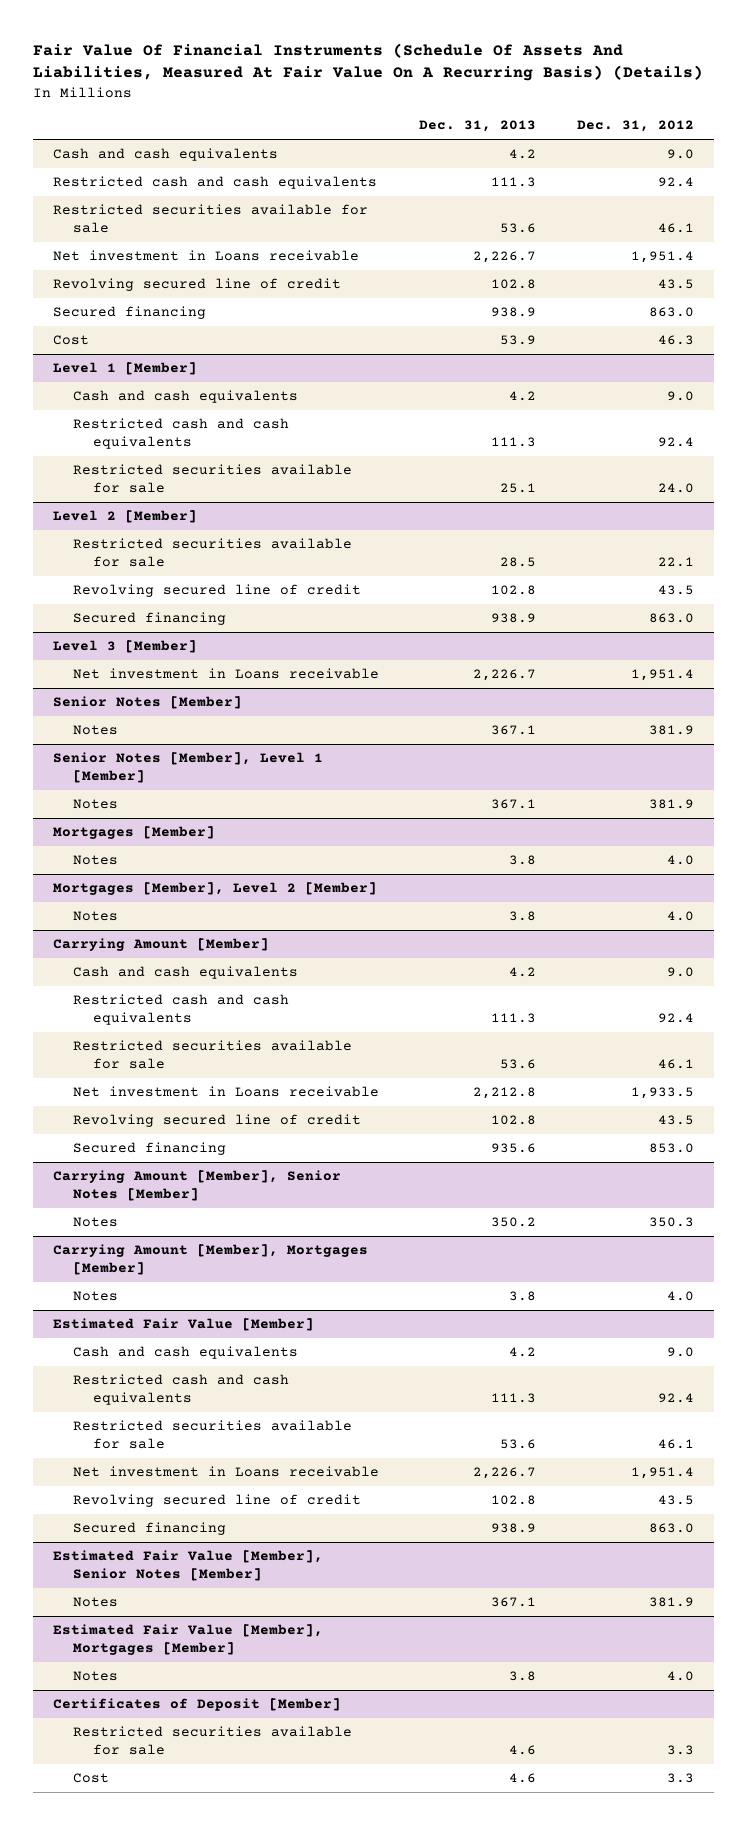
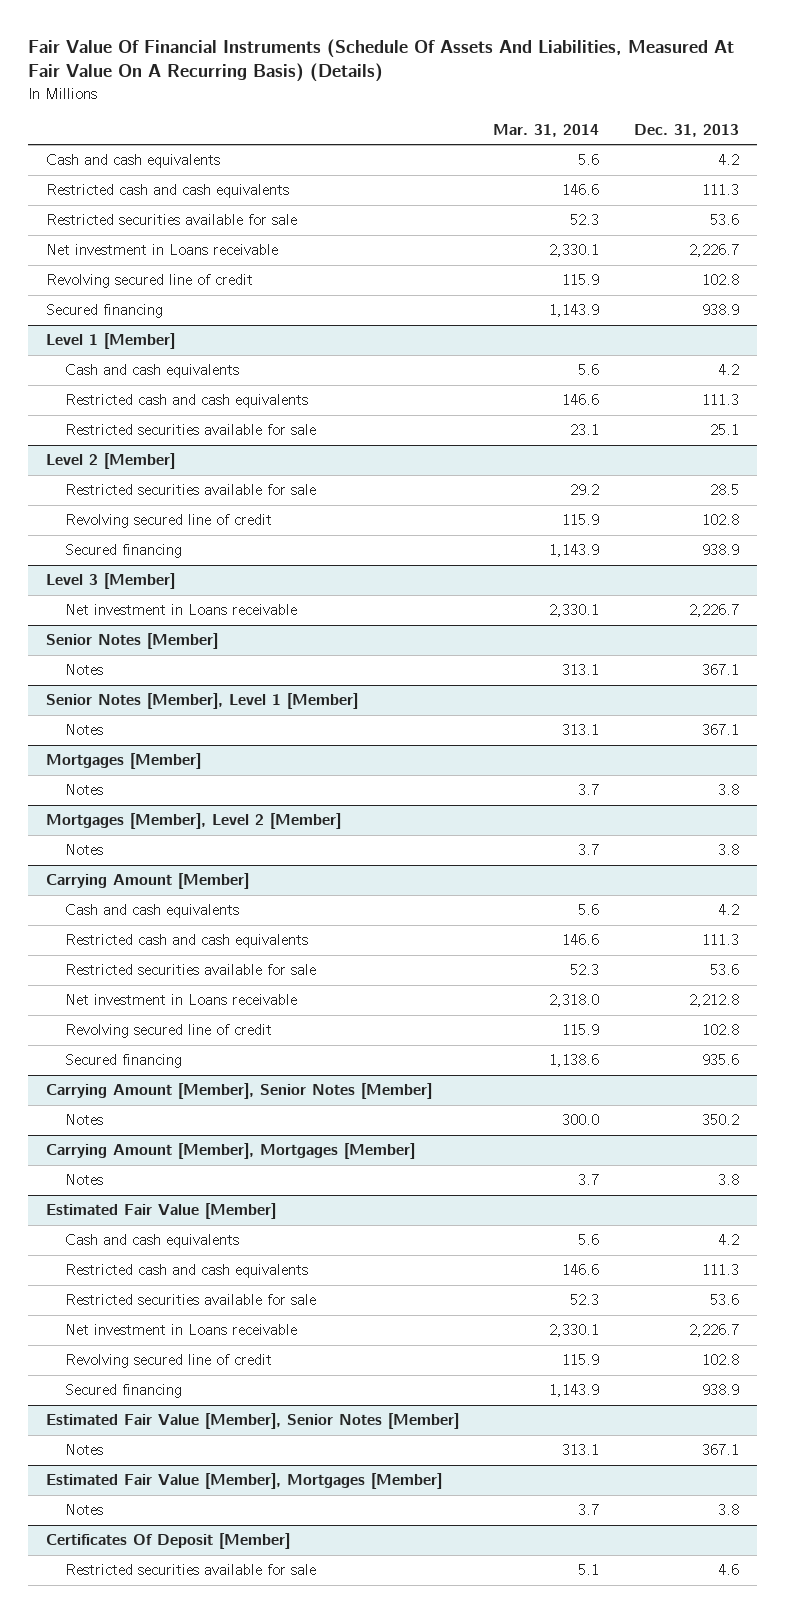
- | Dec. 31, 2013 | Dec. 31, 2012
+ | Mar. 31, 2014 | Dec. 31, 2013
- Cost | 53.9 | 46.3
- Certificates of Deposit [Member]
+ Certificates Of Deposit [Member]
- Cost | 4.6 | 3.3

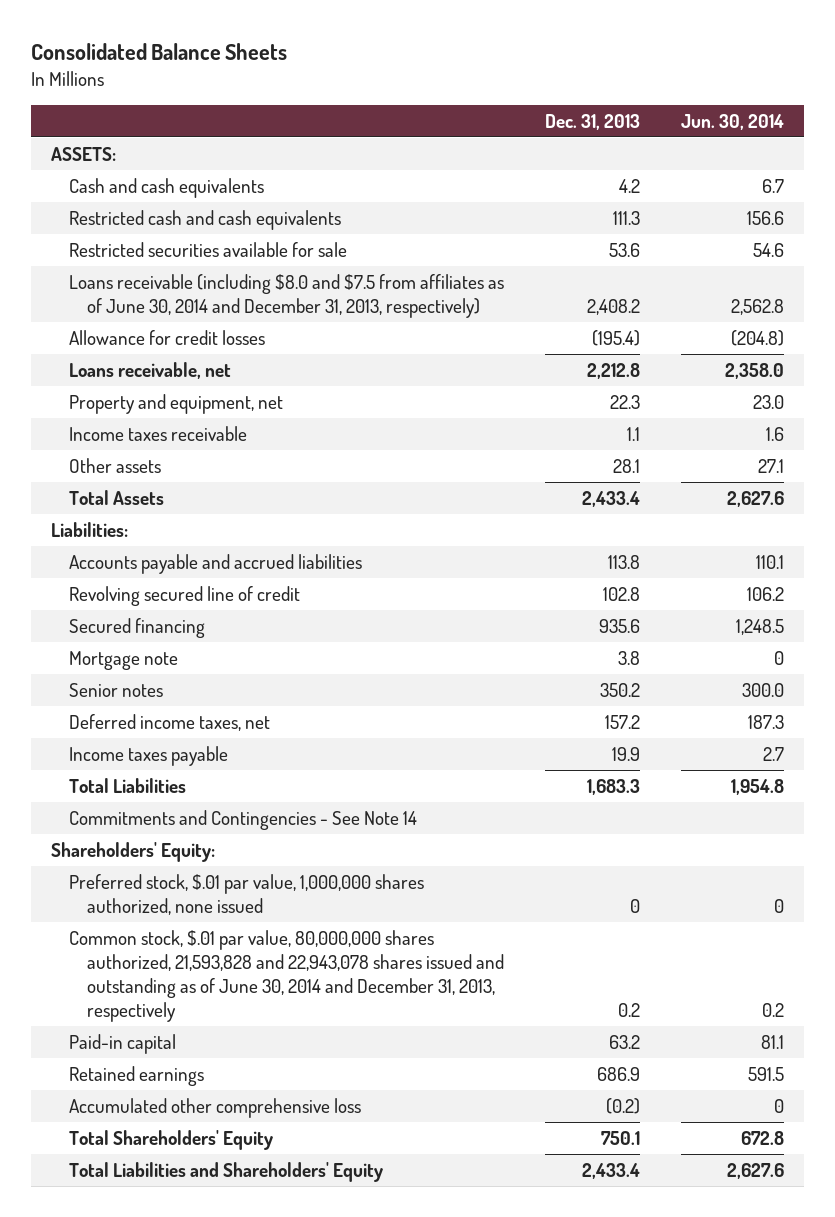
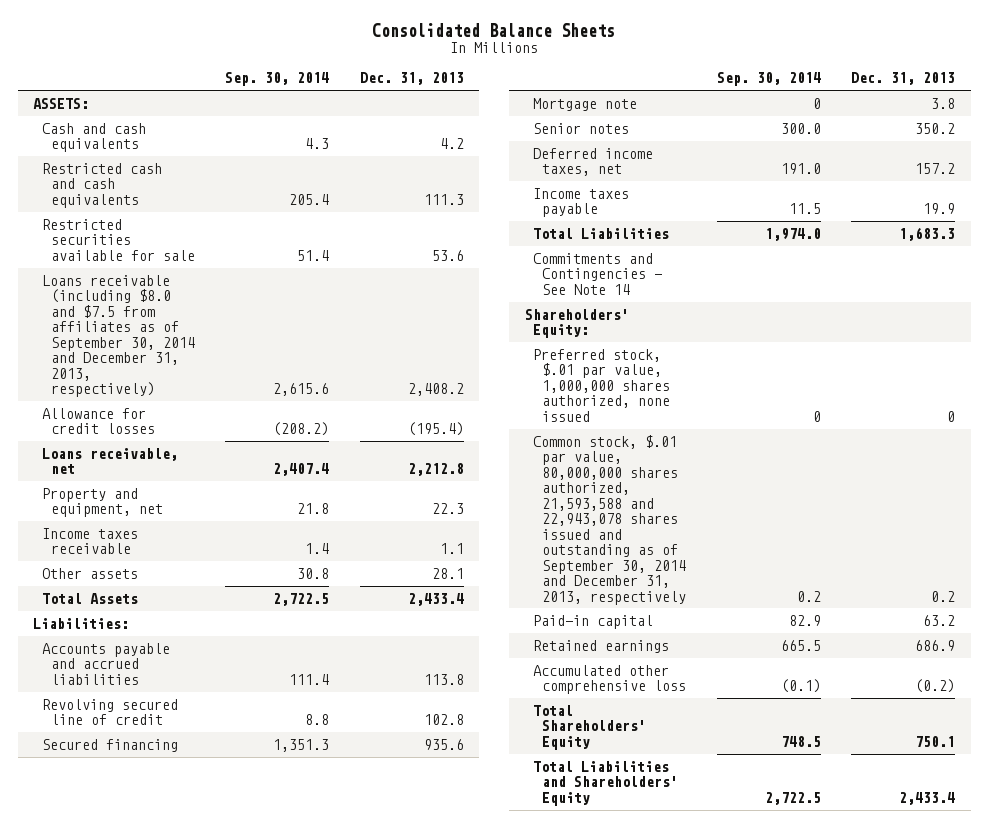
- | Dec. 31, 2013 | Jun. 30, 2014
+ | Sep. 30, 2014 | Dec. 31, 2013
- Loans receivable (including $8.0 and $7.5 from affiliates as of June 30, 2014 and December 31, 2013, respectively) | 2,408.2 | 2,562.8
+ Loans receivable (including $8.0 and $7.5 from affiliates as of September 30, 2014 and December 31, 2013, respectively) | 2,615.6 | 2,408.2
- Common stock, $.01 par value, 80,000,000 shares authorized, 21,593,828 and 22,943,078 shares issued and outstanding as of June 30, 2014 and December 31, 2013, respectively | 0.2 | 0.2
+ Common stock, $.01 par value, 80,000,000 shares authorized, 21,593,588 and 22,943,078 shares issued and outstanding as of September 30, 2014 and December 31, 2013, respectively | 0.2 | 0.2

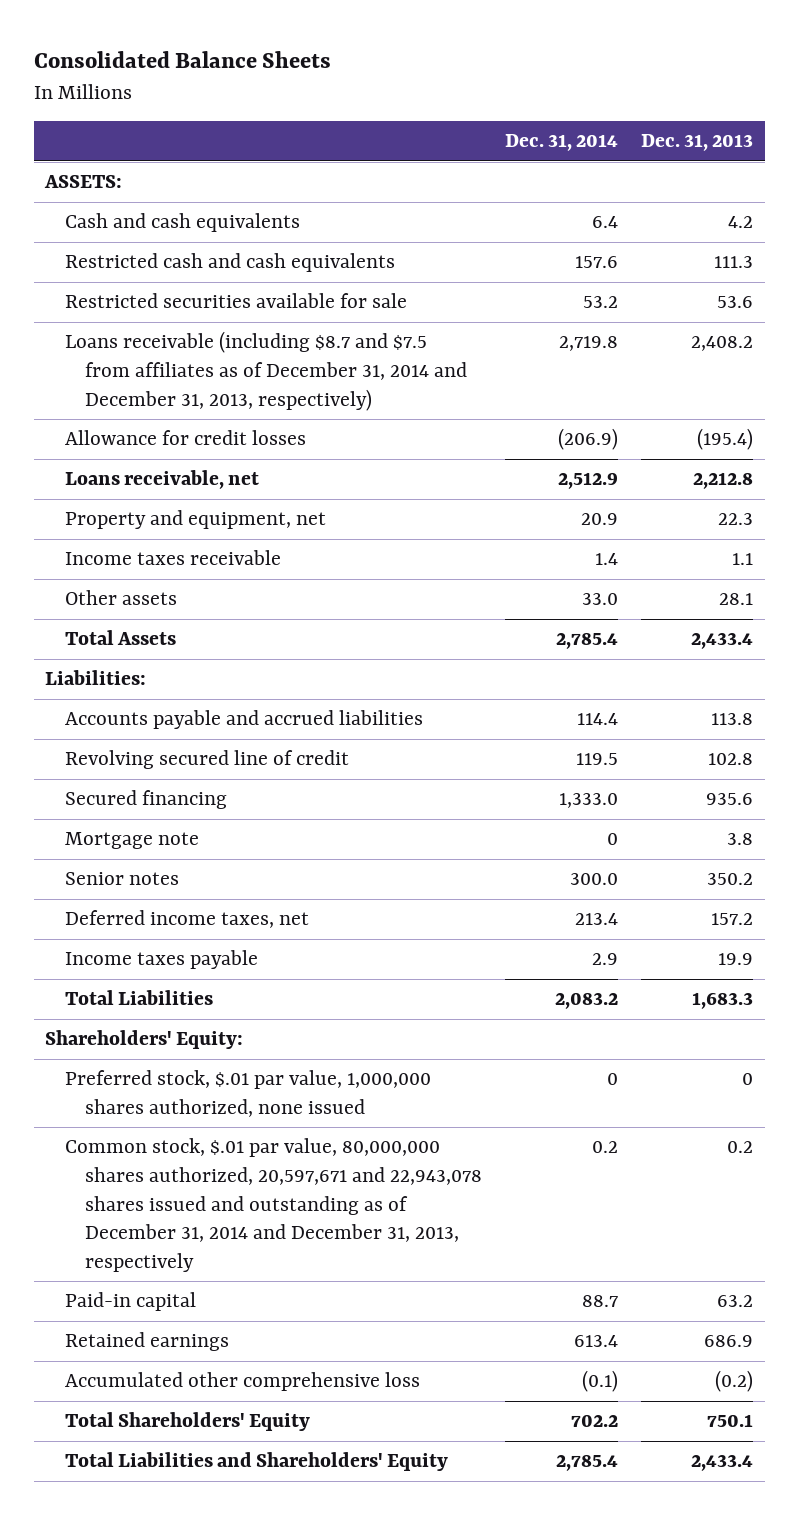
- | Sep. 30, 2014 | Dec. 31, 2013
+ | Dec. 31, 2014 | Dec. 31, 2013
- Loans receivable (including $8.0 and $7.5 from affiliates as of September 30, 2014 and December 31, 2013, respectively) | 2,615.6 | 2,408.2
+ Loans receivable (including $8.7 and $7.5 from affiliates as of December 31, 2014 and December 31, 2013, respectively) | 2,719.8 | 2,408.2
- Commitments and Contingencies - See Note 14
- Common stock, $.01 par value, 80,000,000 shares authorized, 21,593,588 and 22,943,078 shares issued and outstanding as of September 30, 2014 and December 31, 2013, respectively | 0.2 | 0.2
+ Common stock, $.01 par value, 80,000,000 shares authorized, 20,597,671 and 22,943,078 shares issued and outstanding as of December 31, 2014 and December 31, 2013, respectively | 0.2 | 0.2

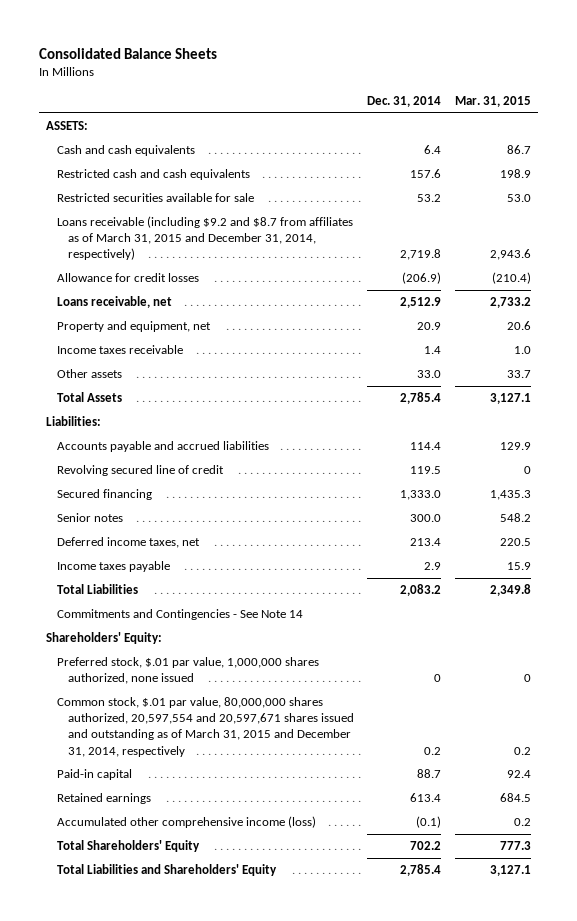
- | Dec. 31, 2014 | Dec. 31, 2013
+ | Dec. 31, 2014 | Mar. 31, 2015
- Loans receivable (including $8.7 and $7.5 from affiliates as of December 31, 2014 and December 31, 2013, respectively) | 2,719.8 | 2,408.2
+ Loans receivable (including $9.2 and $8.7 from affiliates as of March 31, 2015 and December 31, 2014, respectively) | 2,719.8 | 2,943.6
- Mortgage note | 0 | 3.8
+ Commitments and Contingencies - See Note 14
- Common stock, $.01 par value, 80,000,000 shares authorized, 20,597,671 and 22,943,078 shares issued and outstanding as of December 31, 2014 and December 31, 2013, respectively | 0.2 | 0.2
+ Common stock, $.01 par value, 80,000,000 shares authorized, 20,597,554 and 20,597,671 shares issued and outstanding as of March 31, 2015 and December 31, 2014, respectively | 0.2 | 0.2
- Accumulated other comprehensive loss | (0.1) | (0.2)
+ Accumulated other comprehensive income (loss) | (0.1) | 0.2

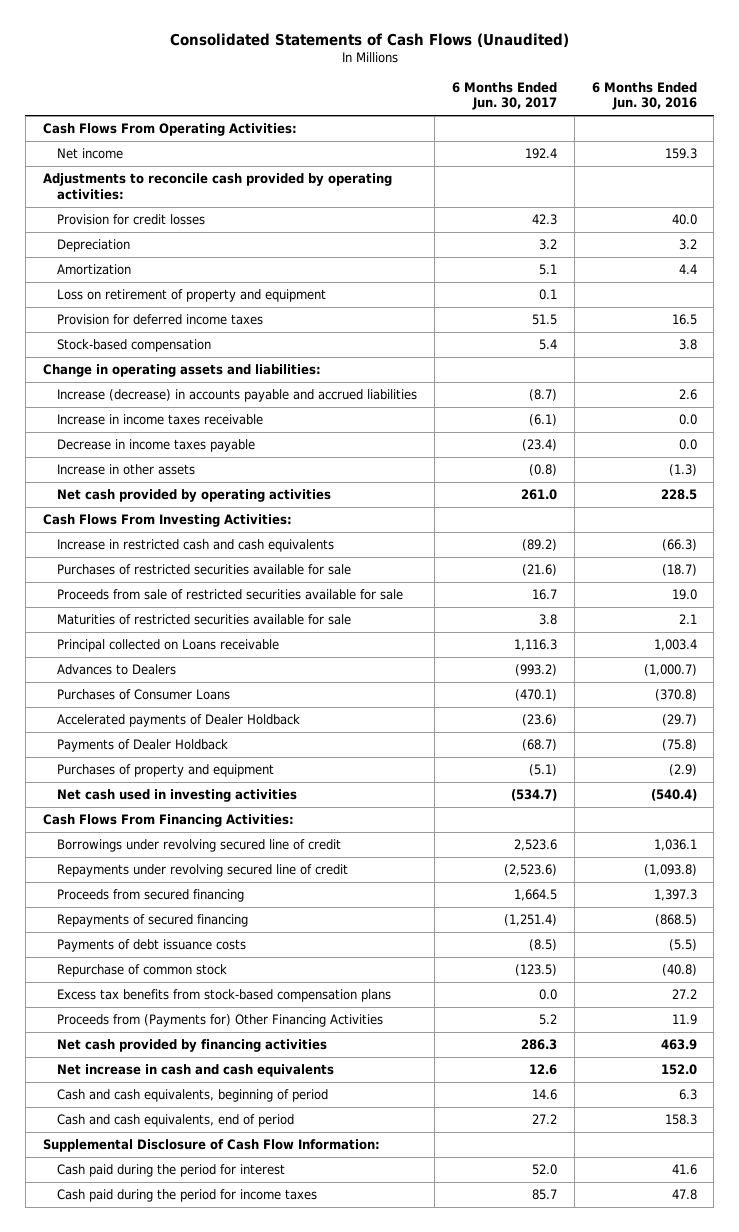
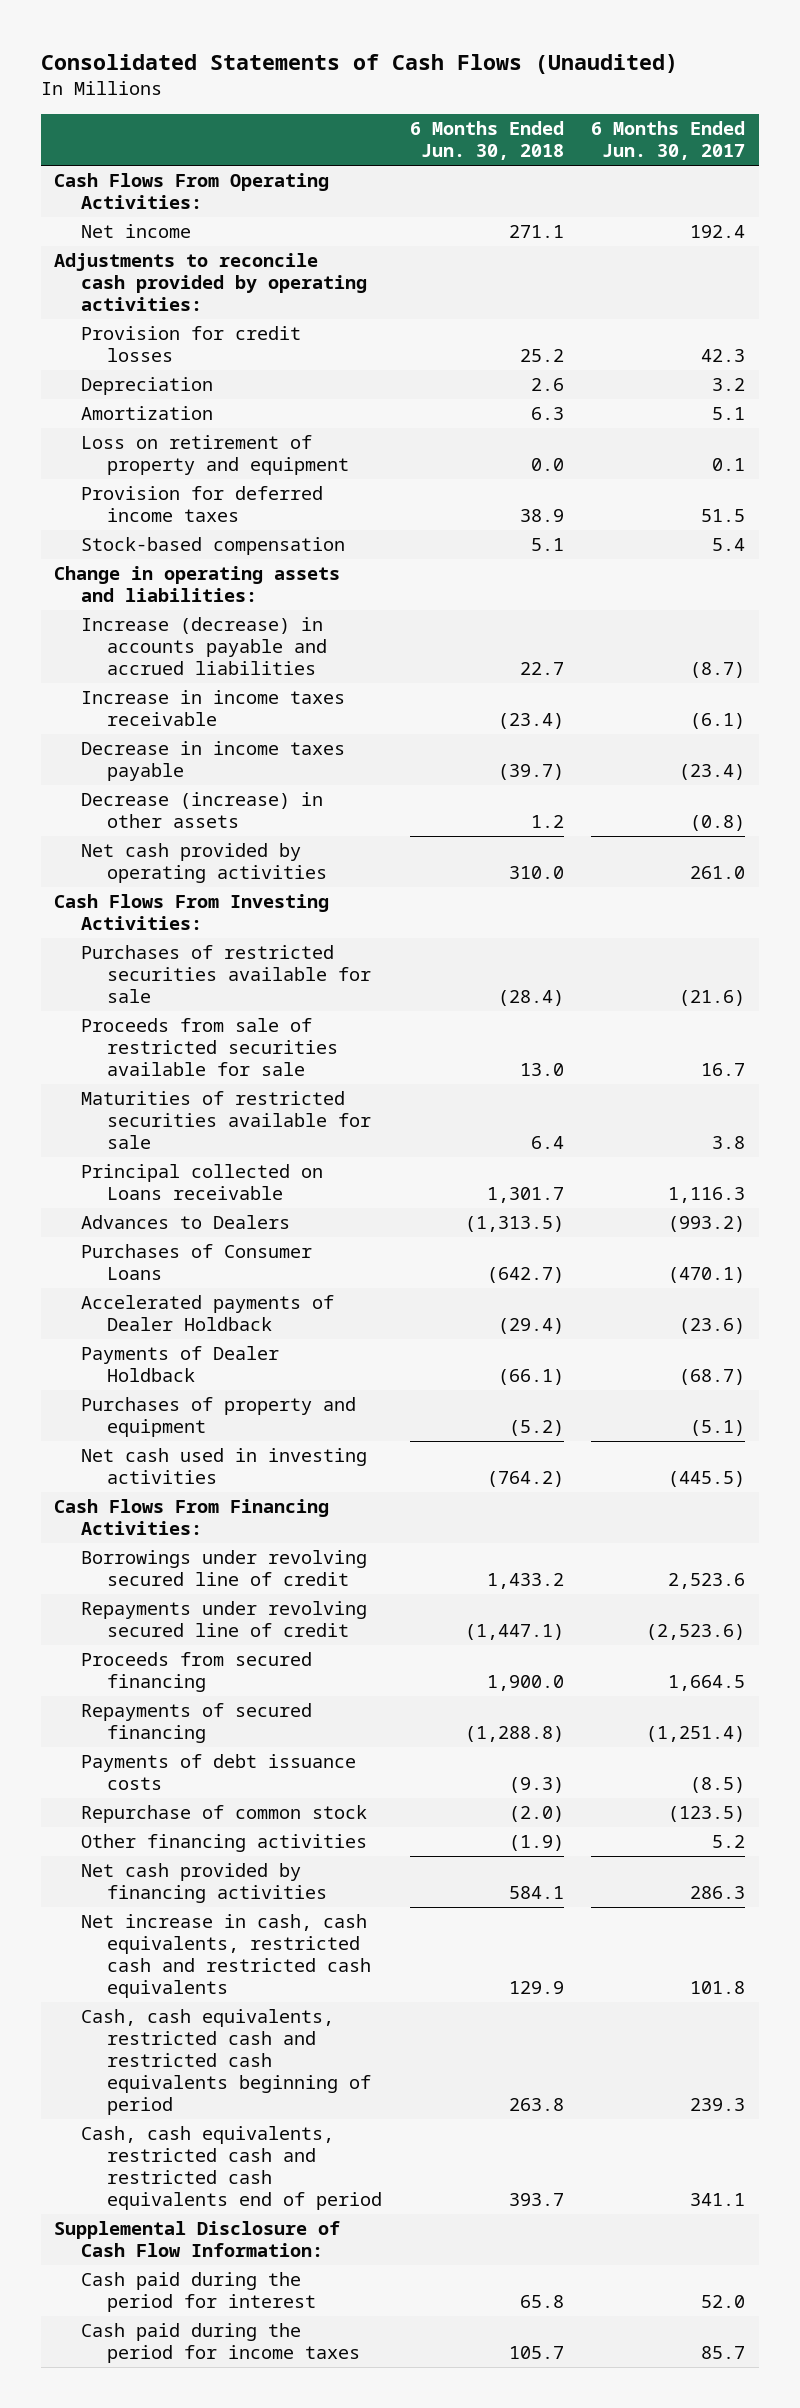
- | 6 Months Ended Jun. 30, 2017 | 6 Months Ended Jun. 30, 2016
+ | 6 Months Ended Jun. 30, 2018 | 6 Months Ended Jun. 30, 2017
- Increase in other assets | (0.8) | (1.3)
+ Decrease (increase) in other assets | 1.2 | (0.8)
- Increase in restricted cash and cash equivalents | (89.2) | (66.3)
- Net cash used in investing activities | (534.7) | (540.4)
+ Net cash used in investing activities | (764.2) | (445.5)
- Excess tax benefits from stock-based compensation plans | 0.0 | 27.2
- Proceeds from (Payments for) Other Financing Activities | 5.2 | 11.9
+ Other financing activities | (1.9) | 5.2
- Net increase in cash and cash equivalents | 12.6 | 152.0
- Cash and cash equivalents, beginning of period | 14.6 | 6.3
- Cash and cash equivalents, end of period | 27.2 | 158.3
+ Net increase in cash, cash equivalents, restricted cash and restricted cash equivalents | 129.9 | 101.8
+ Cash, cash equivalents, restricted cash and restricted cash equivalents beginning of period | 263.8 | 239.3
+ Cash, cash equivalents, restricted cash and restricted cash equivalents end of period | 393.7 | 341.1

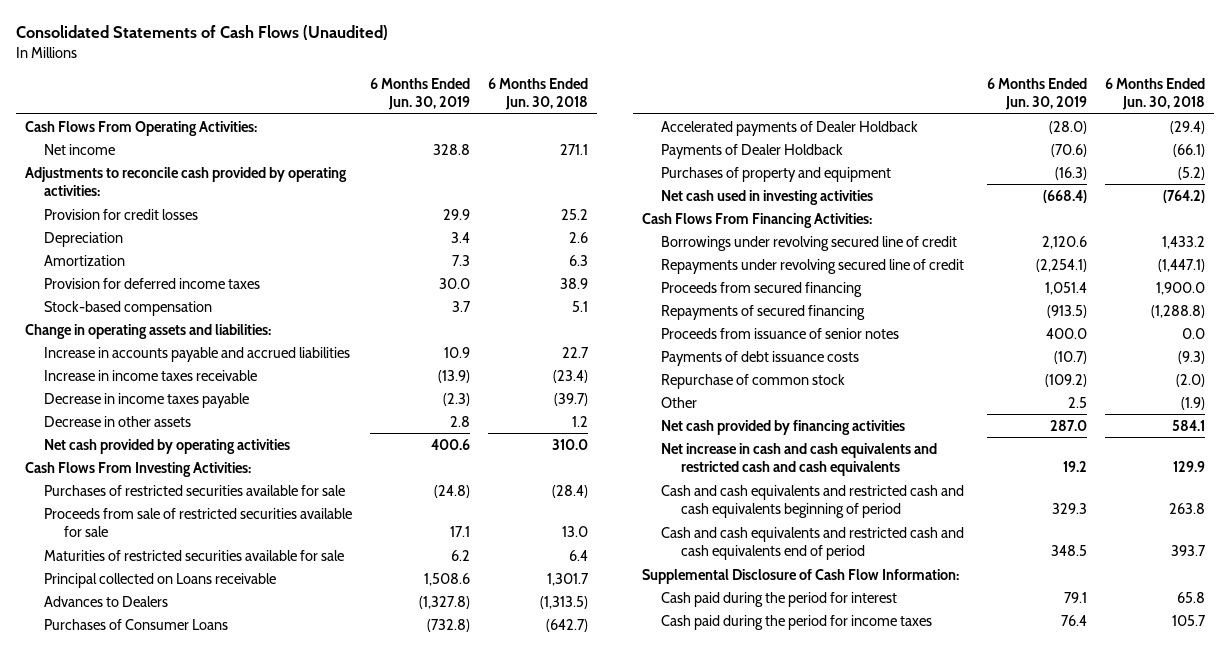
- | 6 Months Ended Jun. 30, 2018 | 6 Months Ended Jun. 30, 2017
+ | 6 Months Ended Jun. 30, 2019 | 6 Months Ended Jun. 30, 2018
- Loss on retirement of property and equipment | 0.0 | 0.1
- Increase (decrease) in accounts payable and accrued liabilities | 22.7 | (8.7)
+ Increase in accounts payable and accrued liabilities | 10.9 | 22.7
- Decrease (increase) in other assets | 1.2 | (0.8)
+ Decrease in other assets | 2.8 | 1.2
+ Proceeds from issuance of senior notes | 400.0 | 0.0
- Other financing activities | (1.9) | 5.2
+ Other | 2.5 | (1.9)
- Net increase in cash, cash equivalents, restricted cash and restricted cash equivalents | 129.9 | 101.8
- Cash, cash equivalents, restricted cash and restricted cash equivalents beginning of period | 263.8 | 239.3
- Cash, cash equivalents, restricted cash and restricted cash equivalents end of period | 393.7 | 341.1
+ Net increase in cash and cash equivalents and restricted cash and cash equivalents | 19.2 | 129.9
+ Cash and cash equivalents and restricted cash and cash equivalents beginning of period | 329.3 | 263.8
+ Cash and cash equivalents and restricted cash and cash equivalents end of period | 348.5 | 393.7

